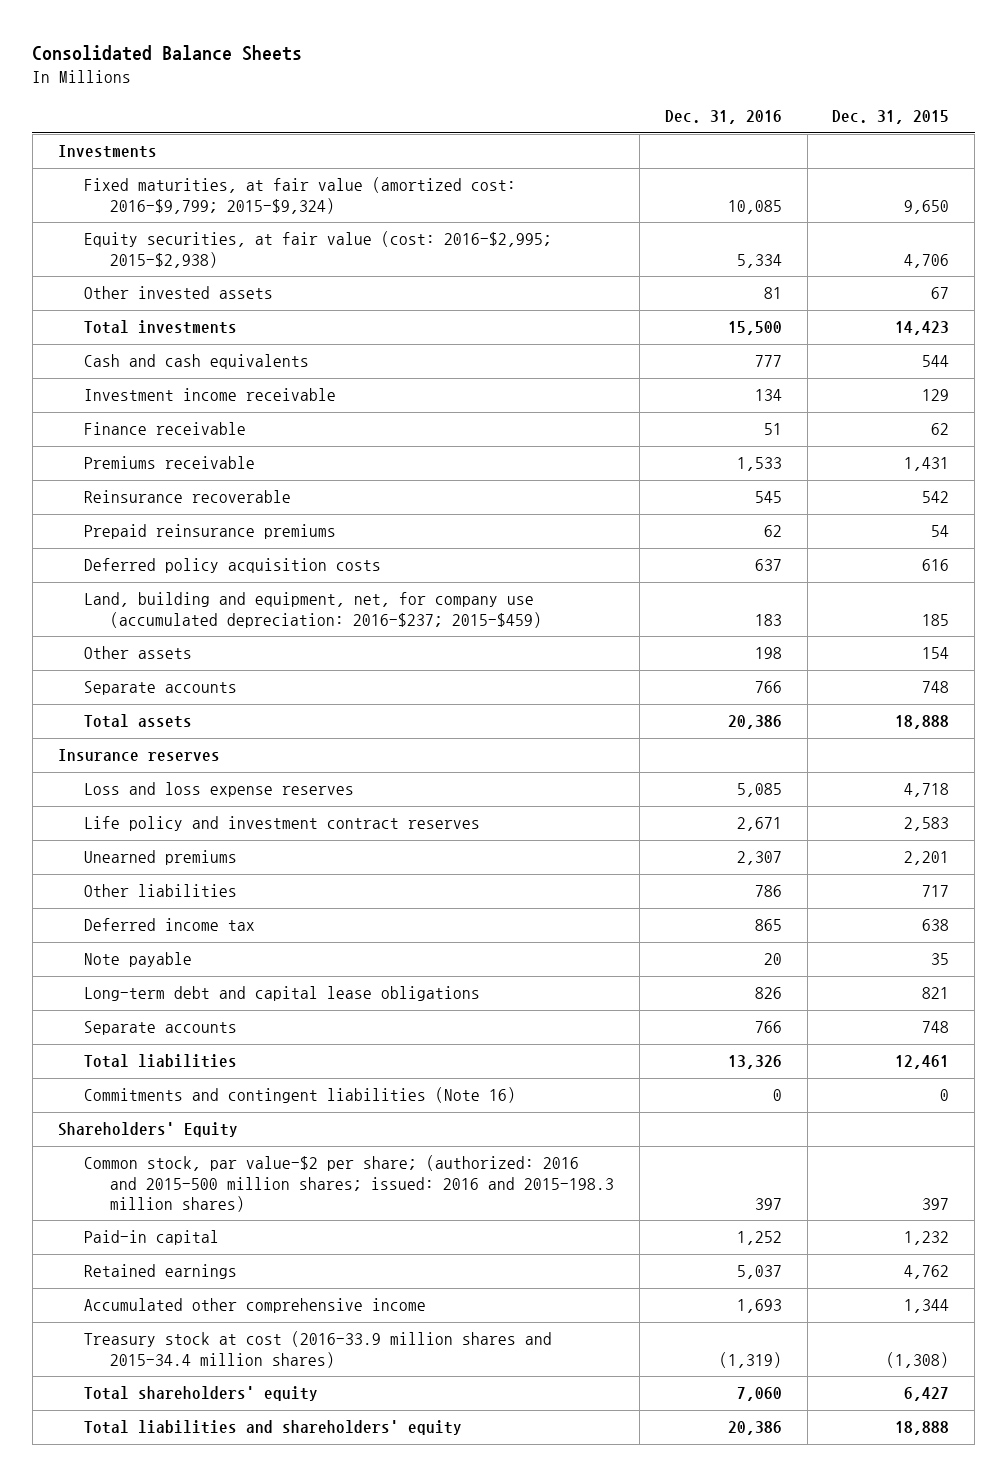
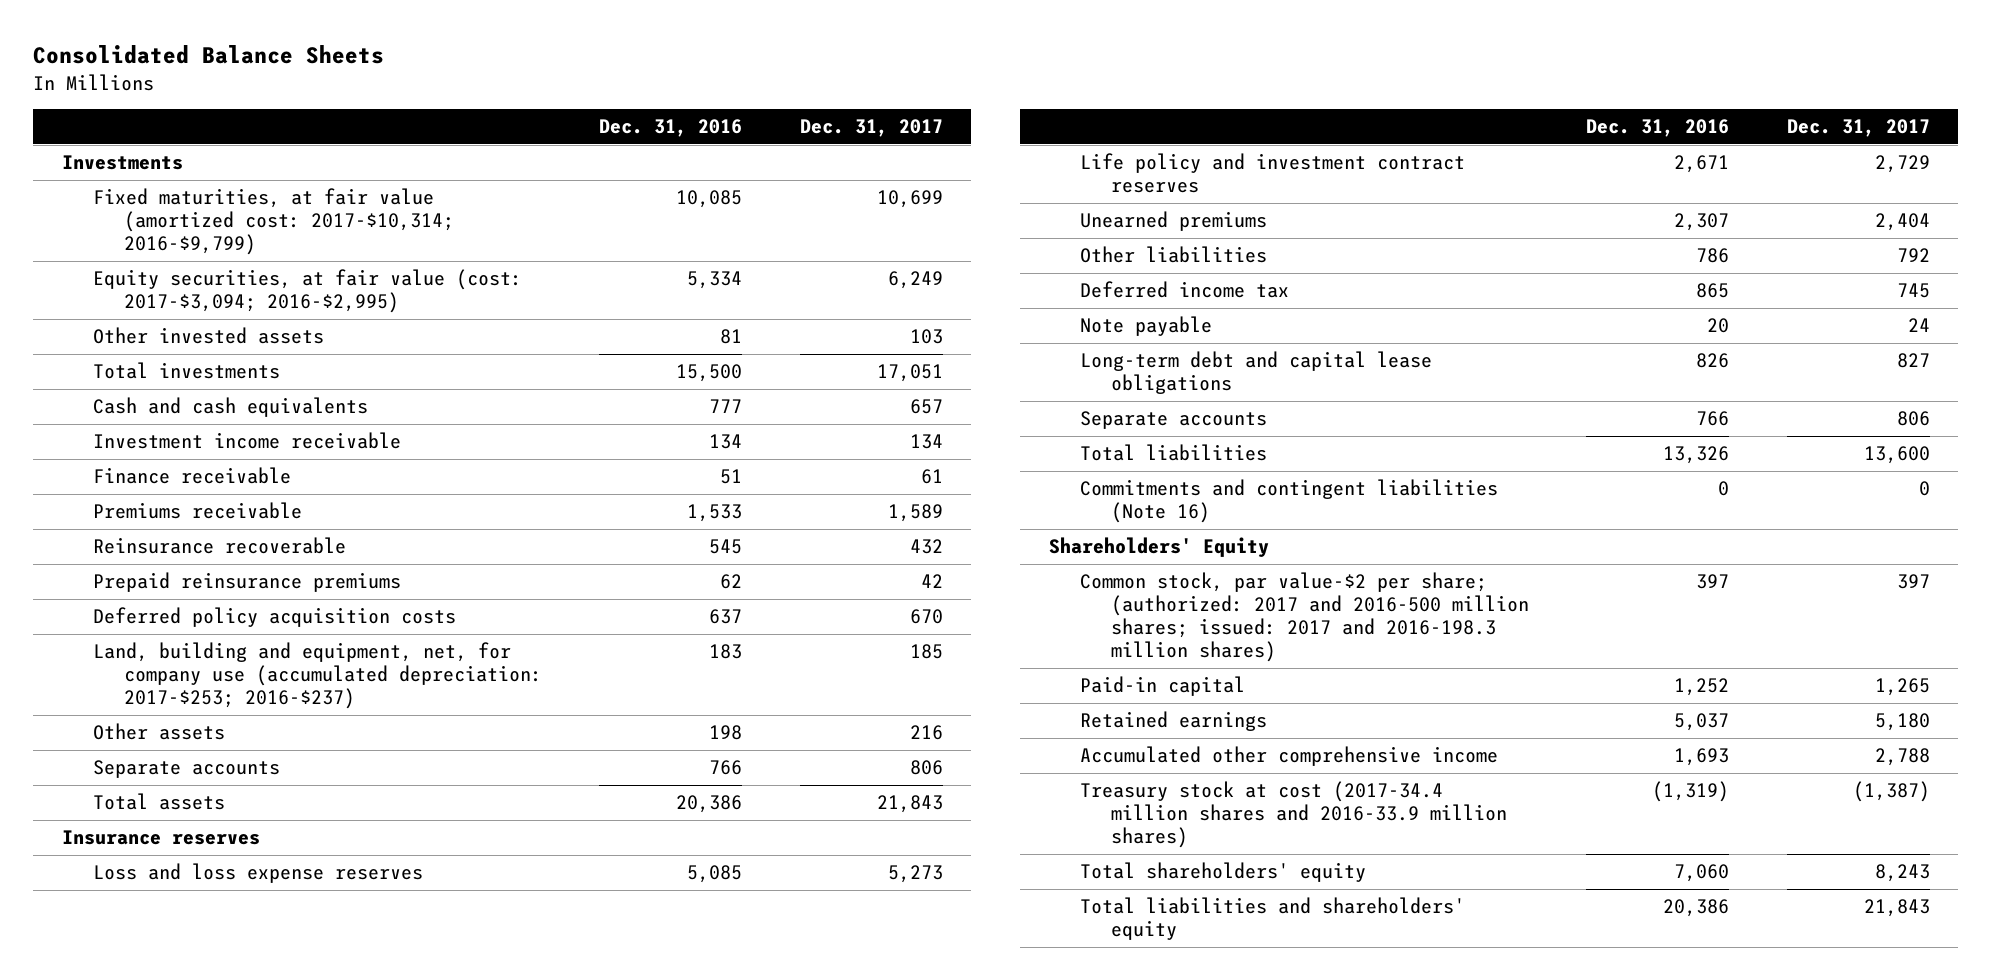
- | Dec. 31, 2016 | Dec. 31, 2015
+ | Dec. 31, 2016 | Dec. 31, 2017
- Fixed maturities, at fair value (amortized cost: 2016-$9,799; 2015-$9,324) | 10,085 | 9,650
- Equity securities, at fair value (cost: 2016-$2,995; 2015-$2,938) | 5,334 | 4,706
+ Fixed maturities, at fair value (amortized cost: 2017-$10,314; 2016-$9,799) | 10,085 | 10,699
+ Equity securities, at fair value (cost: 2017-$3,094; 2016-$2,995) | 5,334 | 6,249
- Land, building and equipment, net, for company use (accumulated depreciation: 2016-$237; 2015-$459) | 183 | 185
+ Land, building and equipment, net, for company use (accumulated depreciation: 2017-$253; 2016-$237) | 183 | 185
- Common stock, par value-$2 per share; (authorized: 2016 and 2015-500 million shares; issued: 2016 and 2015-198.3 million shares) | 397 | 397
+ Common stock, par value-$2 per share; (authorized: 2017 and 2016-500 million shares; issued: 2017 and 2016-198.3 million shares) | 397 | 397
- Treasury stock at cost (2016-33.9 million shares and 2015-34.4 million shares) | (1,319) | (1,308)
+ Treasury stock at cost (2017-34.4 million shares and 2016-33.9 million shares) | (1,319) | (1,387)

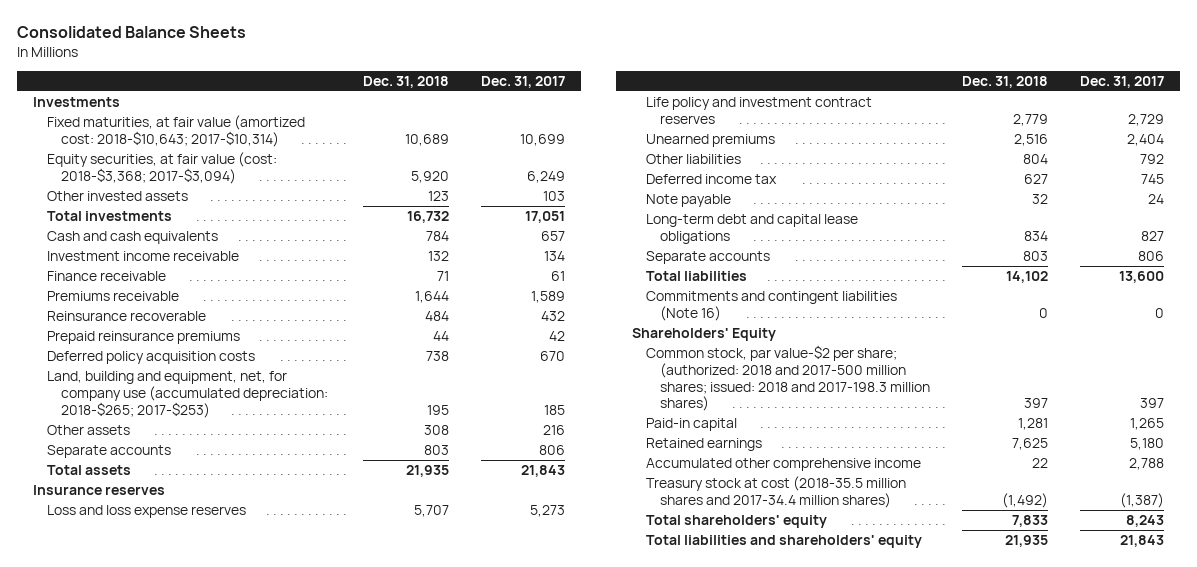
- | Dec. 31, 2016 | Dec. 31, 2017
+ | Dec. 31, 2018 | Dec. 31, 2017
- Fixed maturities, at fair value (amortized cost: 2017-$10,314; 2016-$9,799) | 10,085 | 10,699
- Equity securities, at fair value (cost: 2017-$3,094; 2016-$2,995) | 5,334 | 6,249
+ Fixed maturities, at fair value (amortized cost: 2018-$10,643; 2017-$10,314) | 10,689 | 10,699
+ Equity securities, at fair value (cost: 2018-$3,368; 2017-$3,094) | 5,920 | 6,249
- Land, building and equipment, net, for company use (accumulated depreciation: 2017-$253; 2016-$237) | 183 | 185
+ Land, building and equipment, net, for company use (accumulated depreciation: 2018-$265; 2017-$253) | 195 | 185
- Common stock, par value-$2 per share; (authorized: 2017 and 2016-500 million shares; issued: 2017 and 2016-198.3 million shares) | 397 | 397
+ Common stock, par value-$2 per share; (authorized: 2018 and 2017-500 million shares; issued: 2018 and 2017-198.3 million shares) | 397 | 397
- Treasury stock at cost (2017-34.4 million shares and 2016-33.9 million shares) | (1,319) | (1,387)
+ Treasury stock at cost (2018-35.5 million shares and 2017-34.4 million shares) | (1,492) | (1,387)

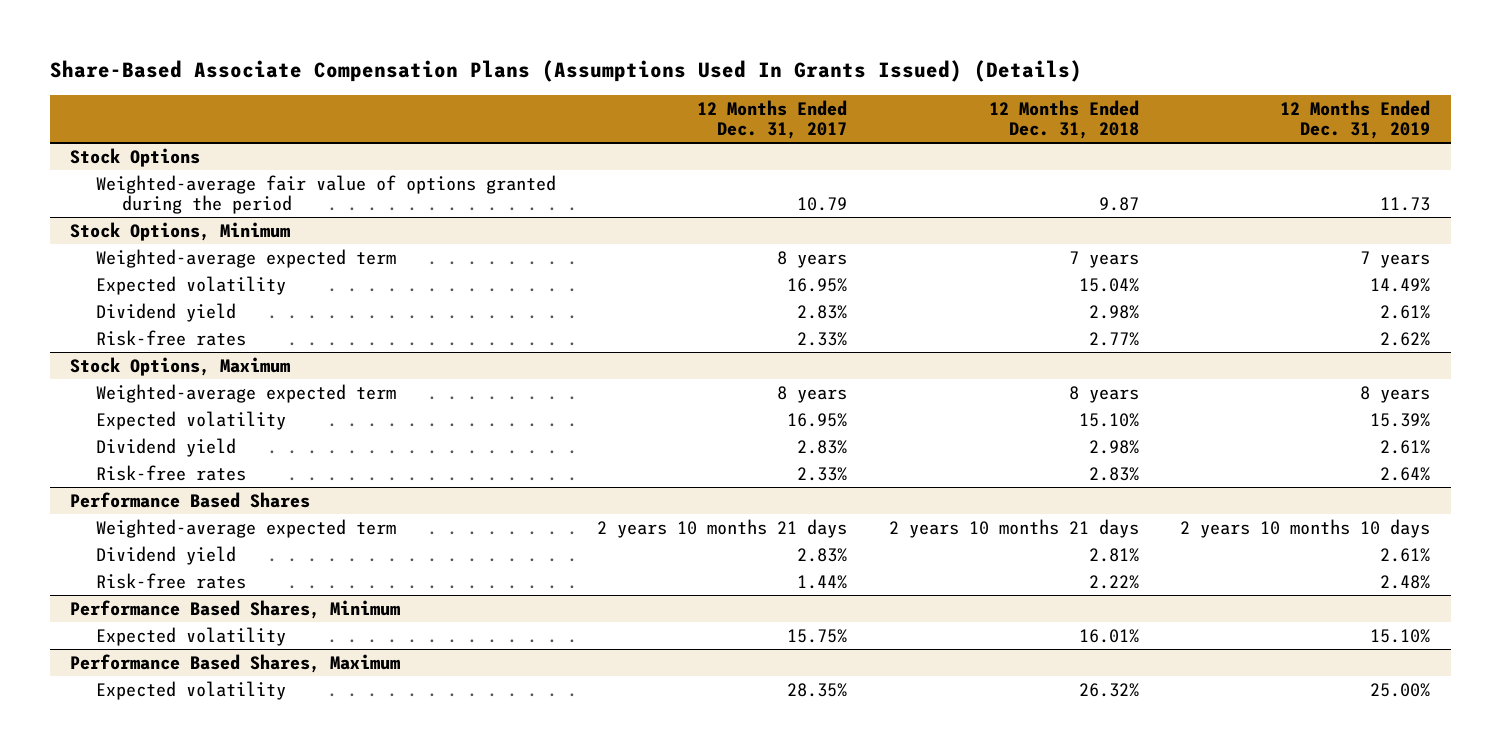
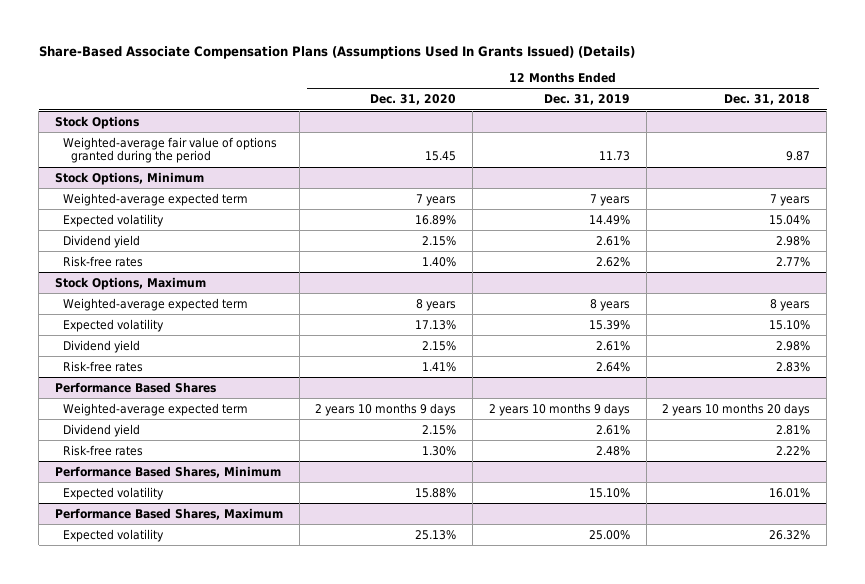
- | 12 Months Ended Dec. 31, 2017 | 12 Months Ended Dec. 31, 2018 | 12 Months Ended Dec. 31, 2019
+ | 12 Months Ended Dec. 31, 2020 | 12 Months Ended Dec. 31, 2019 | 12 Months Ended Dec. 31, 2018
@ Performance Based Shares
- Weighted-average expected term | 2 years 10 months 21 days | 2 years 10 months 21 days | 2 years 10 months 10 days
+ Weighted-average expected term | 2 years 10 months 9 days | 2 years 10 months 9 days | 2 years 10 months 20 days

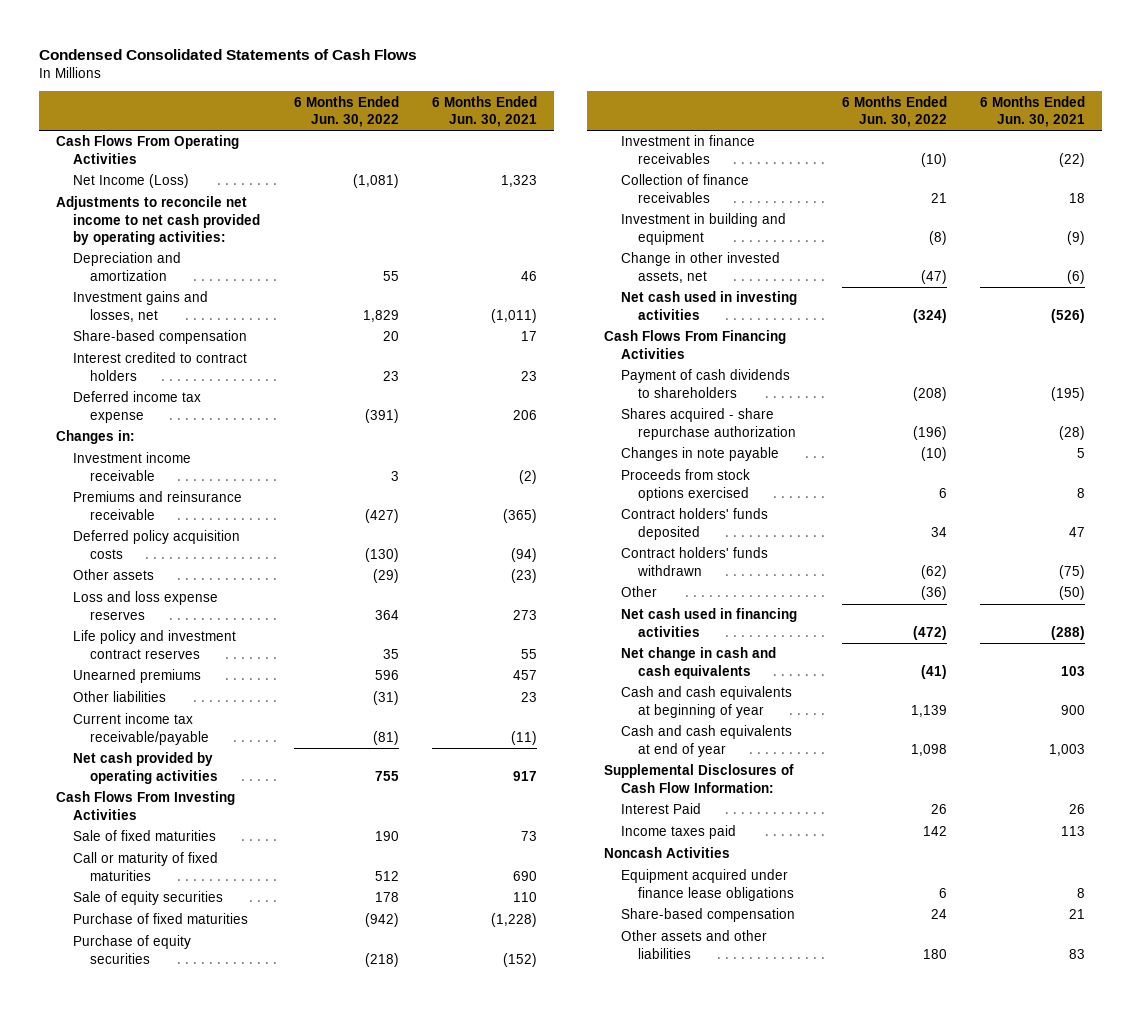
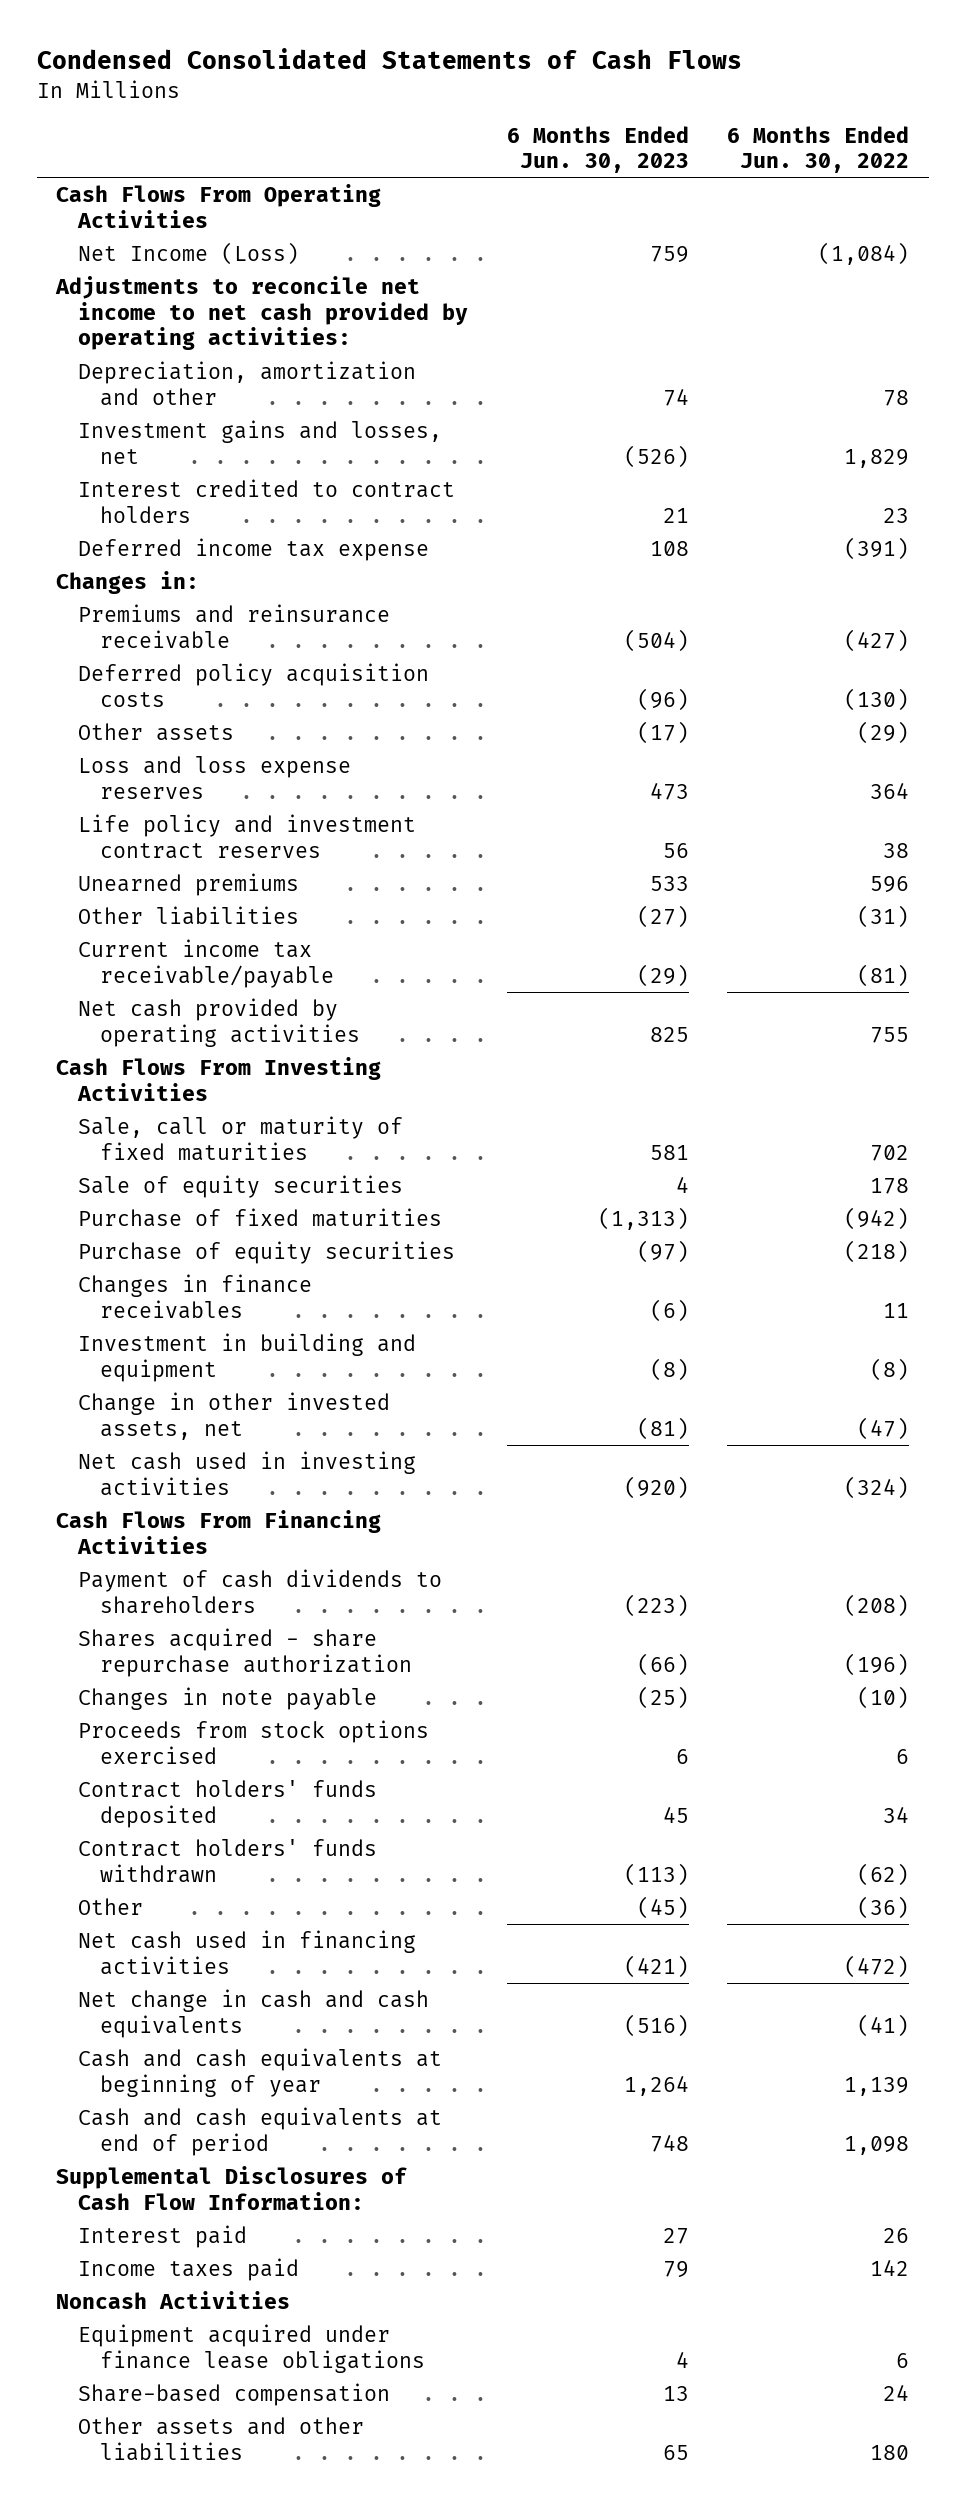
- | 6 Months Ended Jun. 30, 2022 | 6 Months Ended Jun. 30, 2021
+ | 6 Months Ended Jun. 30, 2023 | 6 Months Ended Jun. 30, 2022
- Net Income (Loss) | (1,081) | 1,323
+ Net Income (Loss) | 759 | (1,084)
- Depreciation and amortization | 55 | 46
+ Depreciation, amortization and other | 74 | 78
- Share-based compensation | 20 | 17
- Investment income receivable | 3 | (2)
- Life policy and investment contract reserves | 35 | 55
+ Life policy and investment contract reserves | 56 | 38
- Sale of fixed maturities | 190 | 73
- Call or maturity of fixed maturities | 512 | 690
+ Sale, call or maturity of fixed maturities | 581 | 702
- Investment in finance receivables | (10) | (22)
- Collection of finance receivables | 21 | 18
+ Changes in finance receivables | (6) | 11
- Cash and cash equivalents at end of year | 1,098 | 1,003
+ Cash and cash equivalents at end of period | 748 | 1,098
- Interest Paid | 26 | 26
+ Interest paid | 27 | 26

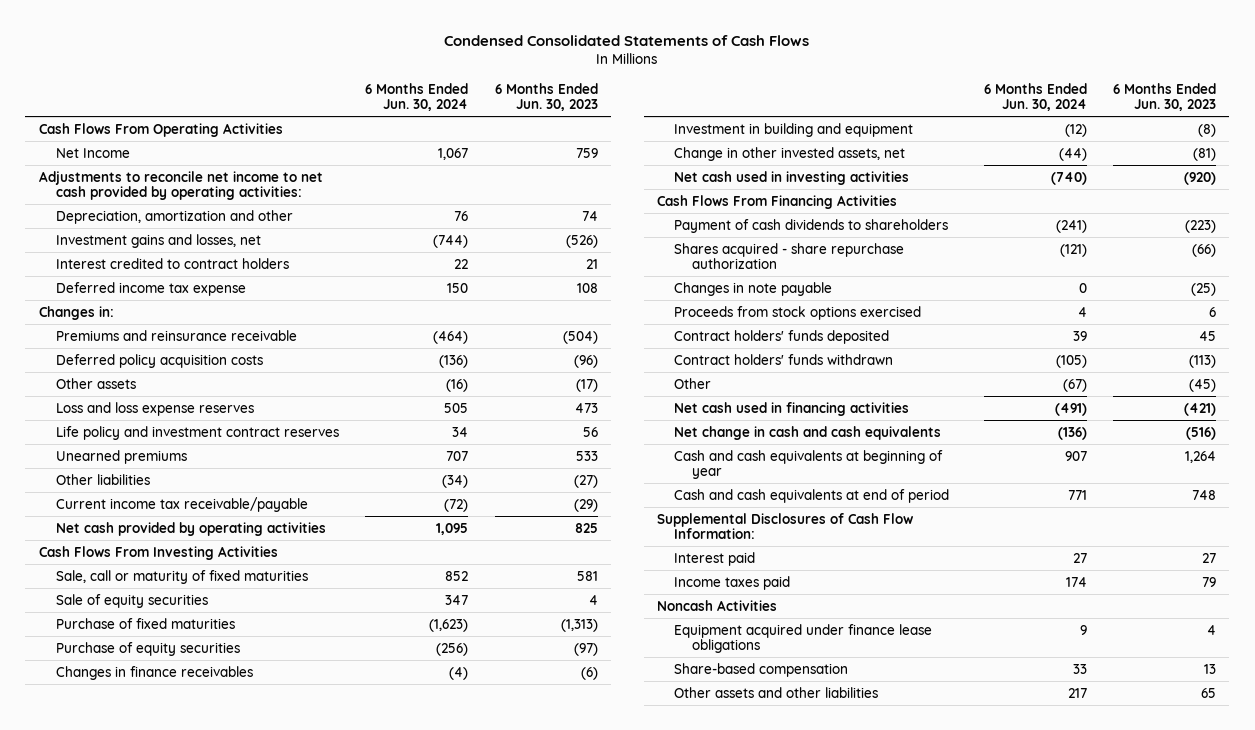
- | 6 Months Ended Jun. 30, 2023 | 6 Months Ended Jun. 30, 2022
+ | 6 Months Ended Jun. 30, 2024 | 6 Months Ended Jun. 30, 2023
- Net Income (Loss) | 759 | (1,084)
+ Net Income | 1,067 | 759

